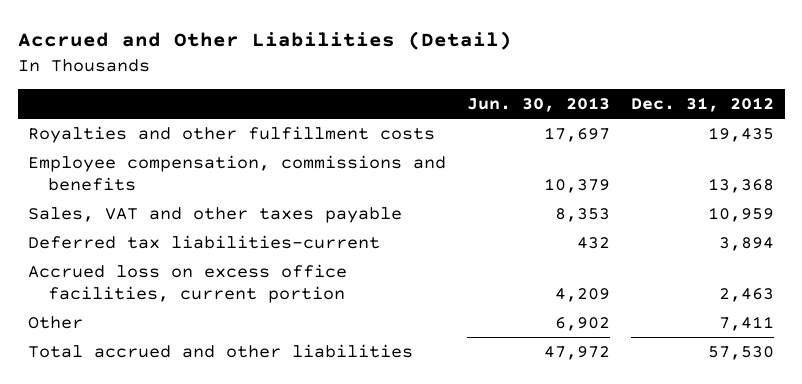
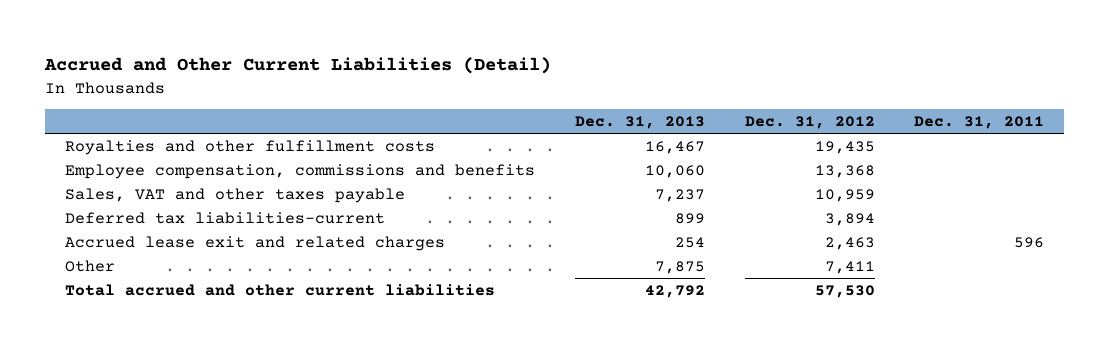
- Accrued and Other Liabilities (Detail)
+ Accrued and Other Current Liabilities (Detail)
- | Jun. 30, 2013 | Dec. 31, 2012
+ | Dec. 31, 2013 | Dec. 31, 2012 | Dec. 31, 2011
- Accrued loss on excess office facilities, current portion | 4,209 | 2,463
+ Accrued lease exit and related charges | 254 | 2,463 | 596
- Total accrued and other liabilities | 47,972 | 57,530
+ Total accrued and other current liabilities | 42,792 | 57,530 |

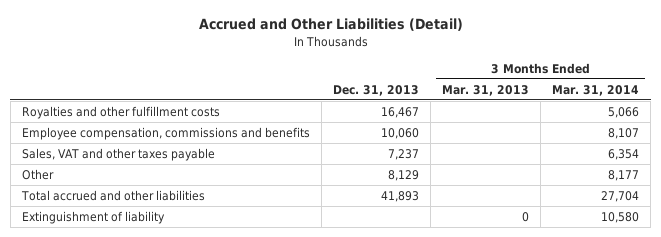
- Accrued and Other Current Liabilities (Detail)
+ Accrued and Other Liabilities (Detail)
- | Dec. 31, 2013 | Dec. 31, 2012 | Dec. 31, 2011
+ | Dec. 31, 2013 | 3 Months Ended Mar. 31, 2013 | 3 Months Ended Mar. 31, 2014
- Deferred tax liabilities-current | 899 | 3,894 |
- Accrued lease exit and related charges | 254 | 2,463 | 596
- Other | 7,875 | 7,411 |
- Total accrued and other current liabilities | 42,792 | 57,530 |
+ Other | 8,129 | | 8,177
+ Total accrued and other liabilities | 41,893 | | 27,704
+ Extinguishment of liability | | 0 | 10,580

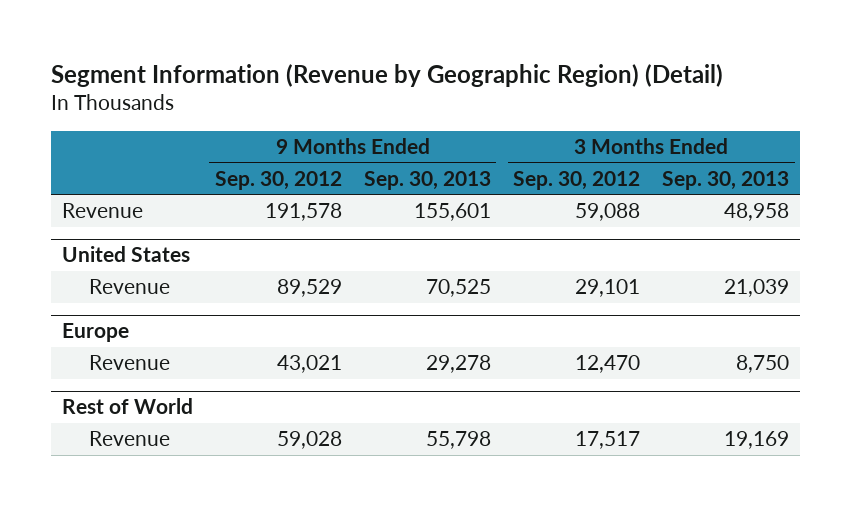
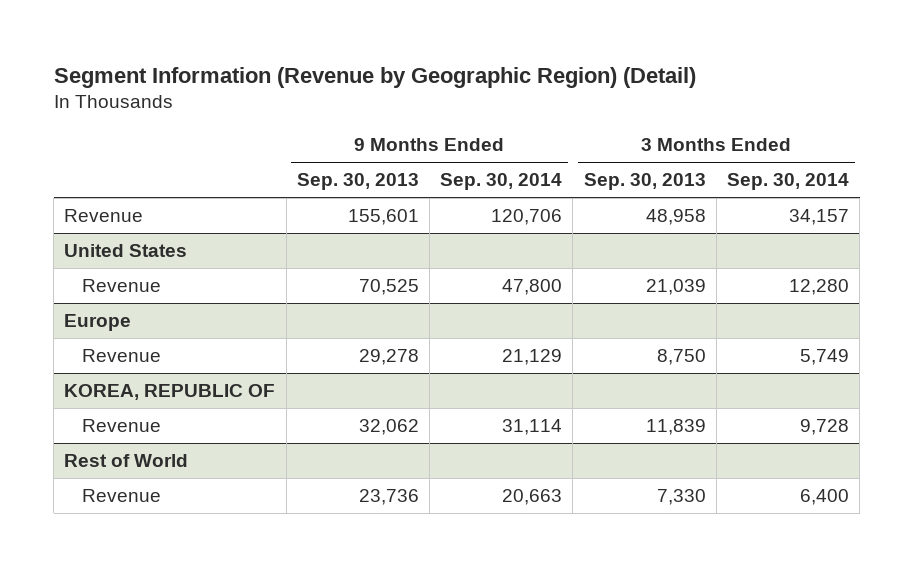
- | 9 Months Ended Sep. 30, 2012 | 9 Months Ended Sep. 30, 2013 | 3 Months Ended Sep. 30, 2012 | 3 Months Ended Sep. 30, 2013
+ | 9 Months Ended Sep. 30, 2013 | 9 Months Ended Sep. 30, 2014 | 3 Months Ended Sep. 30, 2013 | 3 Months Ended Sep. 30, 2014
+ KOREA, REPUBLIC OF
+ Revenue | 32,062 | 31,114 | 11,839 | 9,728
@ Rest of World
- Revenue | 59,028 | 55,798 | 17,517 | 19,169
+ Revenue | 23,736 | 20,663 | 7,330 | 6,400

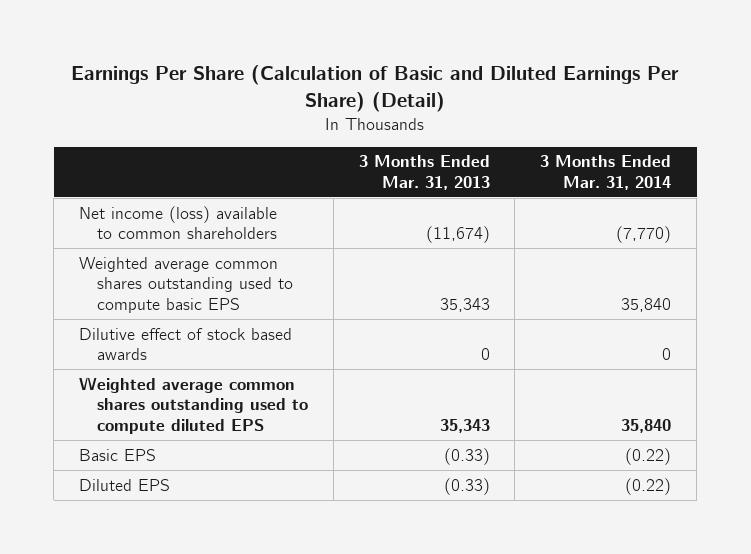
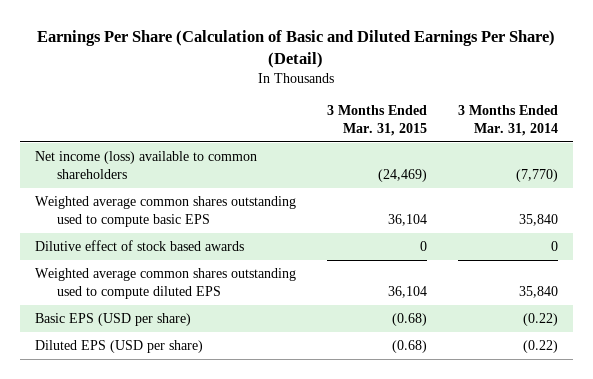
- | 3 Months Ended Mar. 31, 2013 | 3 Months Ended Mar. 31, 2014
+ | 3 Months Ended Mar. 31, 2015 | 3 Months Ended Mar. 31, 2014
- Basic EPS | (0.33) | (0.22)
- Diluted EPS | (0.33) | (0.22)
+ Basic EPS (USD per share) | (0.68) | (0.22)
+ Diluted EPS (USD per share) | (0.68) | (0.22)

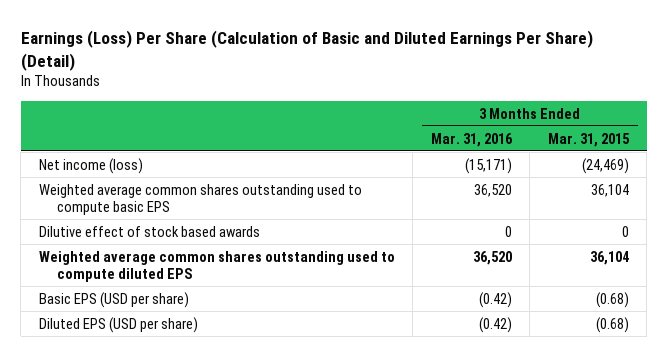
- Earnings Per Share (Calculation of Basic and Diluted Earnings Per Share) (Detail)
+ Earnings (Loss) Per Share (Calculation of Basic and Diluted Earnings Per Share) (Detail)
- | 3 Months Ended Mar. 31, 2015 | 3 Months Ended Mar. 31, 2014
+ | 3 Months Ended Mar. 31, 2016 | 3 Months Ended Mar. 31, 2015
- Net income (loss) available to common shareholders | (24,469) | (7,770)
+ Net income (loss) | (15,171) | (24,469)

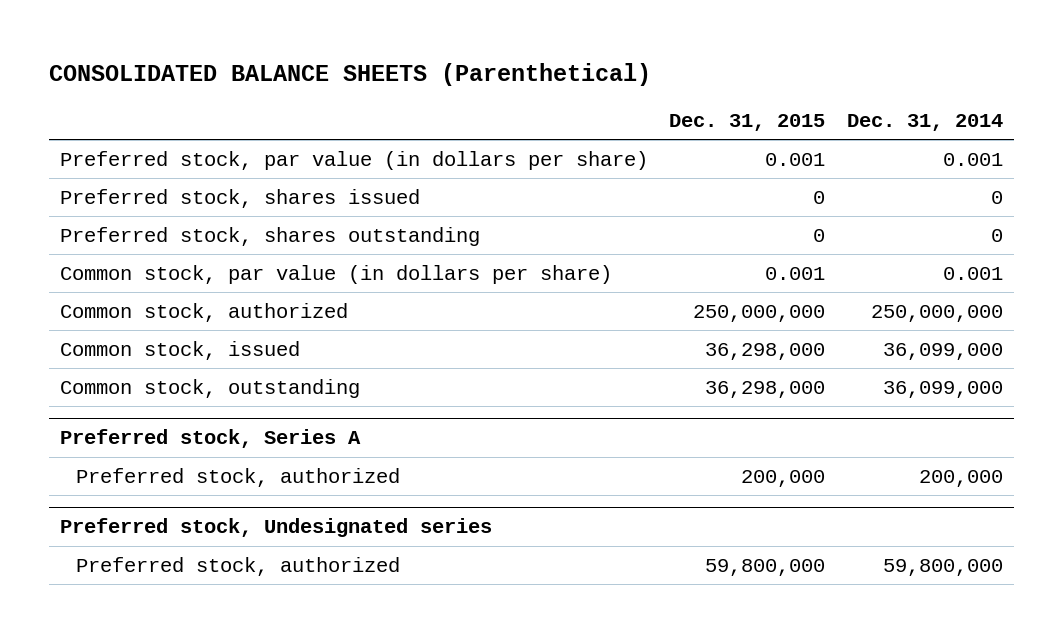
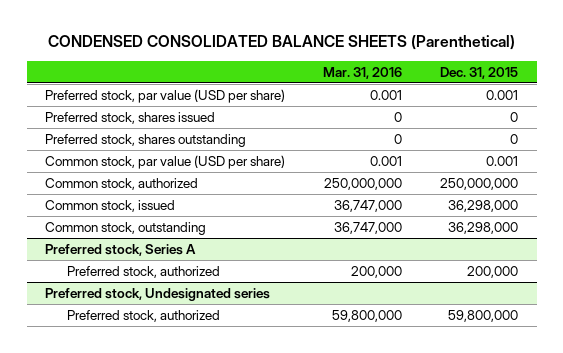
- CONSOLIDATED BALANCE SHEETS (Parenthetical)
+ CONDENSED CONSOLIDATED BALANCE SHEETS (Parenthetical)
- | Dec. 31, 2015 | Dec. 31, 2014
+ | Mar. 31, 2016 | Dec. 31, 2015
- Preferred stock, par value (in dollars per share) | 0.001 | 0.001
+ Preferred stock, par value (USD per share) | 0.001 | 0.001
- Common stock, par value (in dollars per share) | 0.001 | 0.001
+ Common stock, par value (USD per share) | 0.001 | 0.001

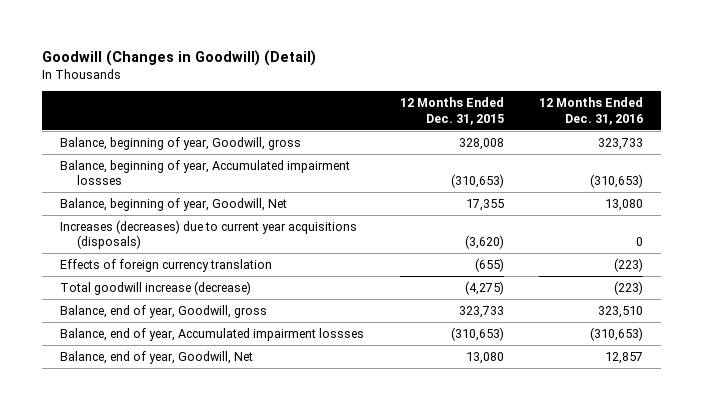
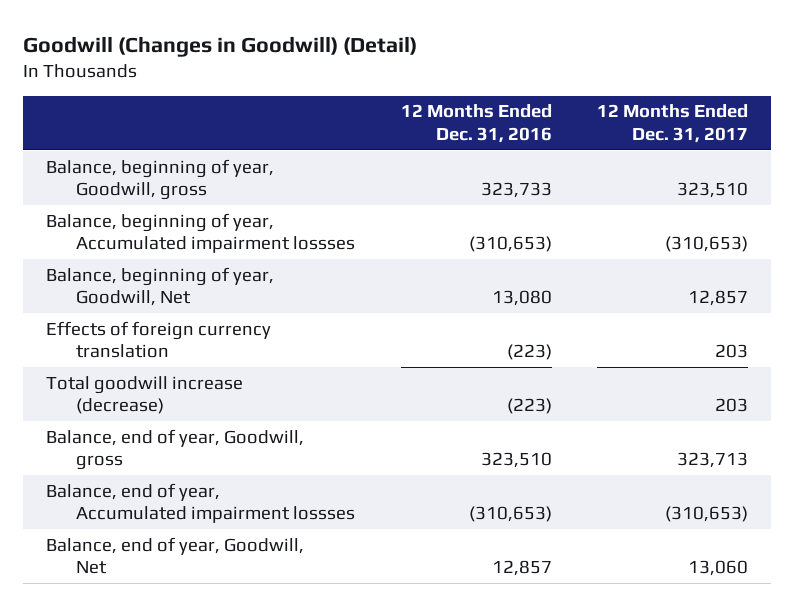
- | 12 Months Ended Dec. 31, 2015 | 12 Months Ended Dec. 31, 2016
+ | 12 Months Ended Dec. 31, 2016 | 12 Months Ended Dec. 31, 2017
- Increases (decreases) due to current year acquisitions (disposals) | (3,620) | 0

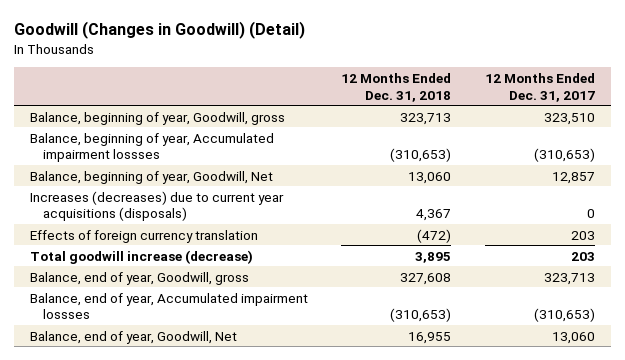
- | 12 Months Ended Dec. 31, 2016 | 12 Months Ended Dec. 31, 2017
+ | 12 Months Ended Dec. 31, 2018 | 12 Months Ended Dec. 31, 2017
+ Increases (decreases) due to current year acquisitions (disposals) | 4,367 | 0

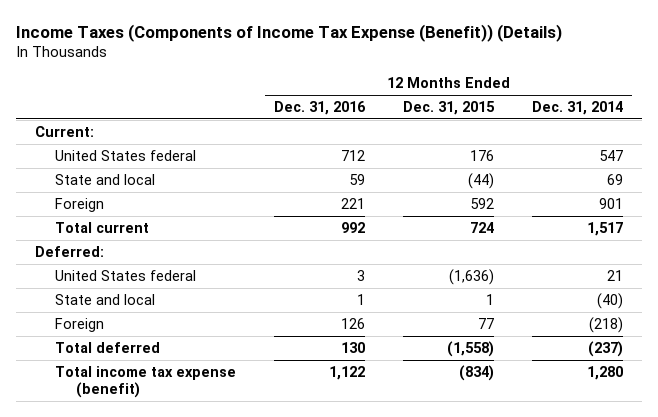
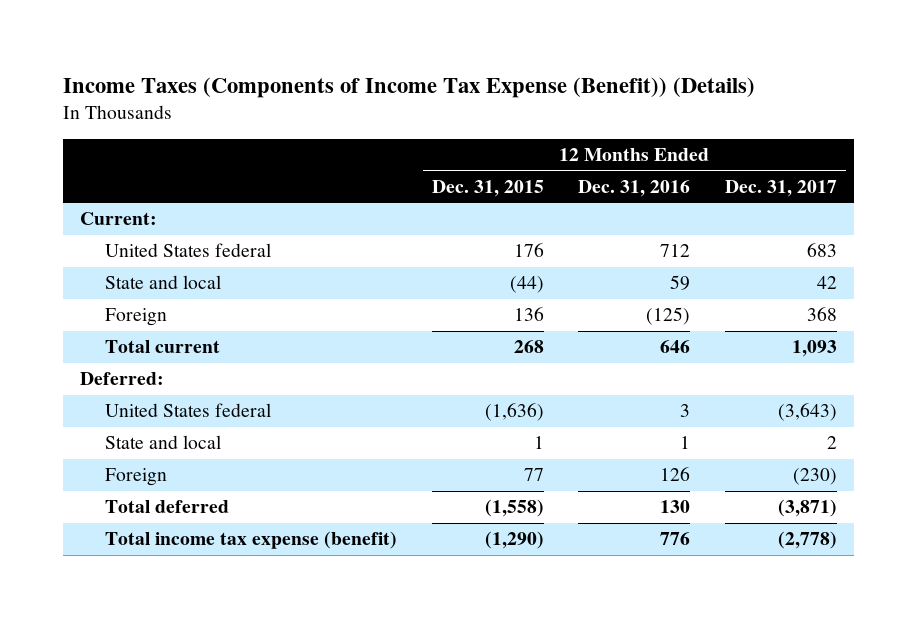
- | 12 Months Ended Dec. 31, 2016 | 12 Months Ended Dec. 31, 2015 | 12 Months Ended Dec. 31, 2014
+ | 12 Months Ended Dec. 31, 2015 | 12 Months Ended Dec. 31, 2016 | 12 Months Ended Dec. 31, 2017
- Foreign | 221 | 592 | 901
- Total current | 992 | 724 | 1,517
+ Foreign | 136 | (125) | 368
+ Total current | 268 | 646 | 1,093
- Total income tax expense (benefit) | 1,122 | (834) | 1,280
+ Total income tax expense (benefit) | (1,290) | 776 | (2,778)

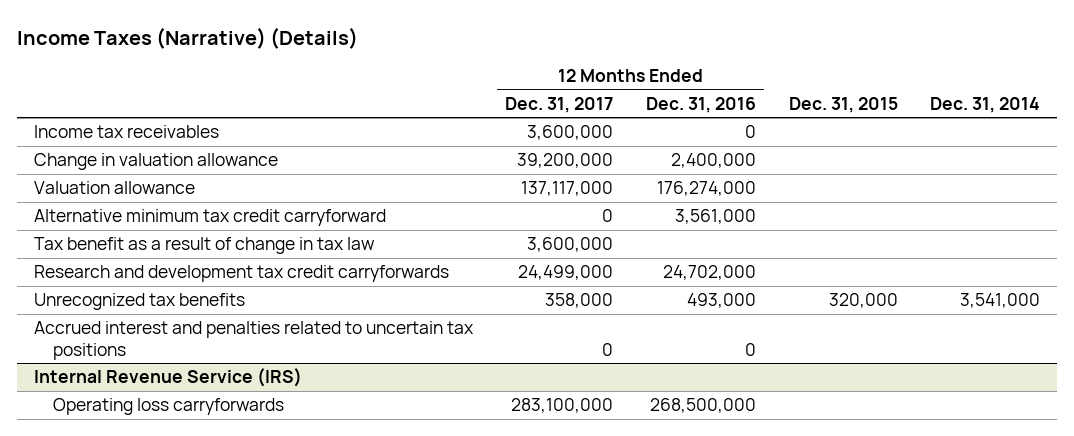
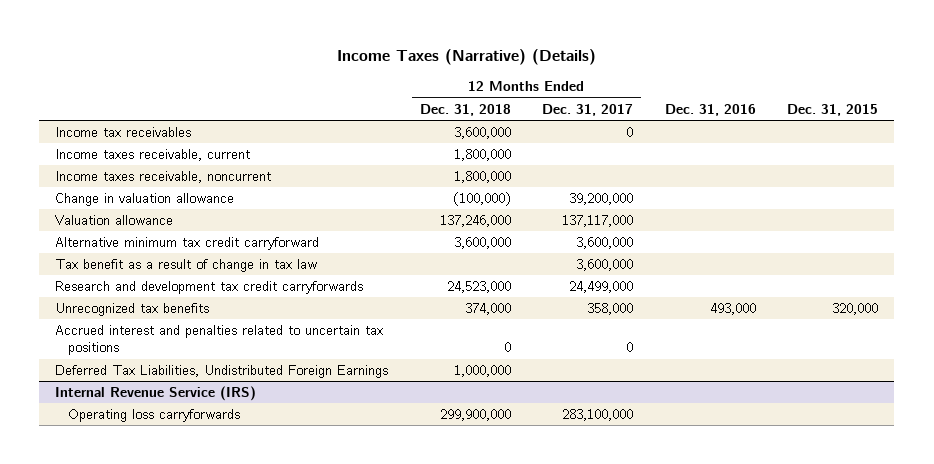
- | 12 Months Ended Dec. 31, 2017 | 12 Months Ended Dec. 31, 2016 | Dec. 31, 2015 | Dec. 31, 2014
+ | 12 Months Ended Dec. 31, 2018 | 12 Months Ended Dec. 31, 2017 | Dec. 31, 2016 | Dec. 31, 2015
- Income tax receivables | 3,600,000 | 0 | |
+ Income tax receivables | 3,600,000 | 0 | |
+ Income taxes receivable, current | 1,800,000 | | |
+ Income taxes receivable, noncurrent | 1,800,000 | | |
- Alternative minimum tax credit carryforward | 0 | 3,561,000 | |
+ Alternative minimum tax credit carryforward | 3,600,000 | 3,600,000 | |
+ Deferred Tax Liabilities, Undistributed Foreign Earnings | 1,000,000 | | |

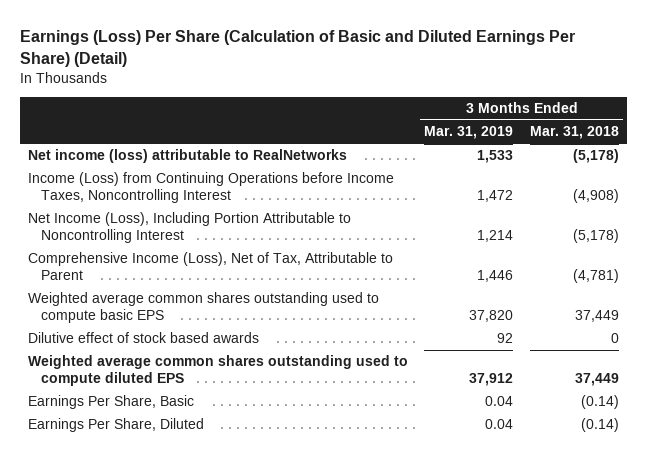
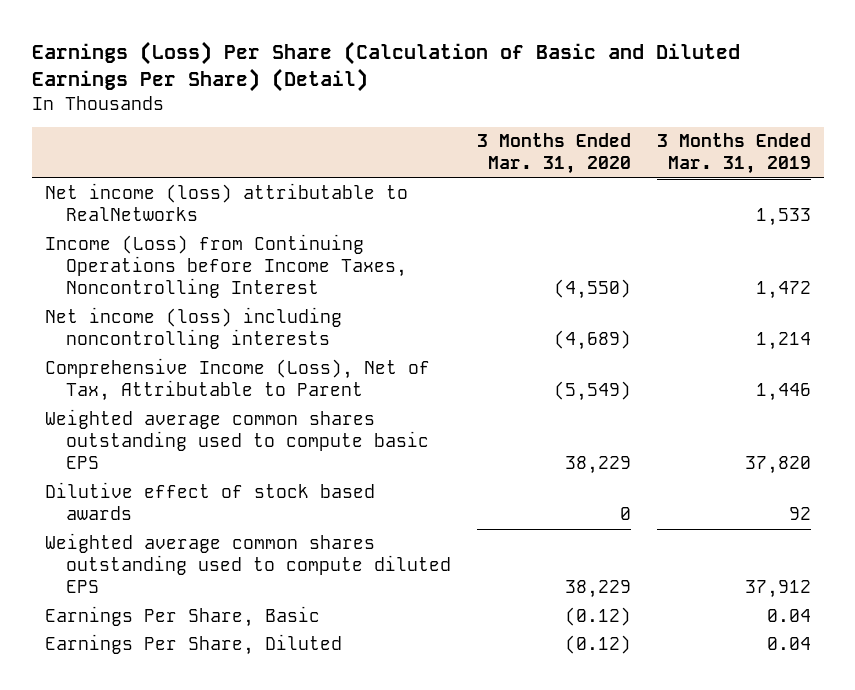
- | 3 Months Ended Mar. 31, 2019 | 3 Months Ended Mar. 31, 2018
+ | 3 Months Ended Mar. 31, 2020 | 3 Months Ended Mar. 31, 2019
- Net Income (Loss), Including Portion Attributable to Noncontrolling Interest | 1,214 | (5,178)
+ Net income (loss) including noncontrolling interests | (4,689) | 1,214

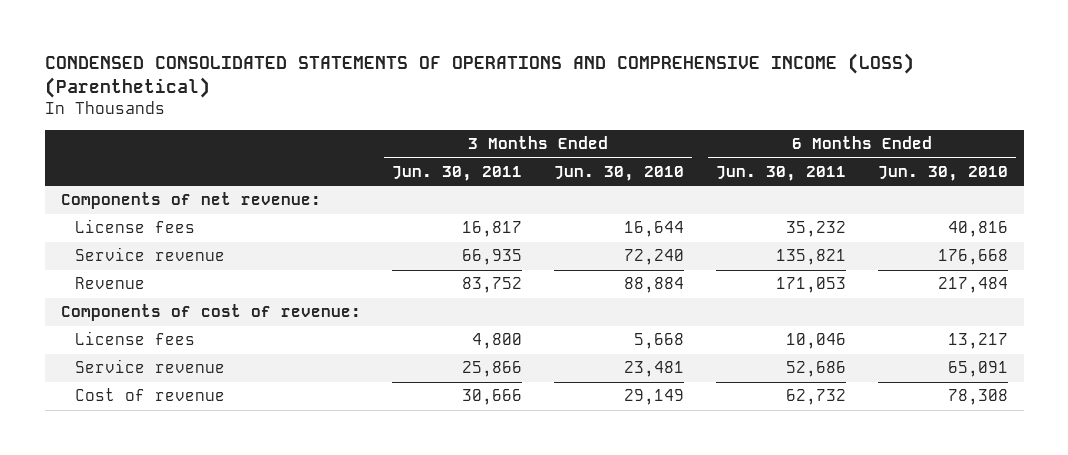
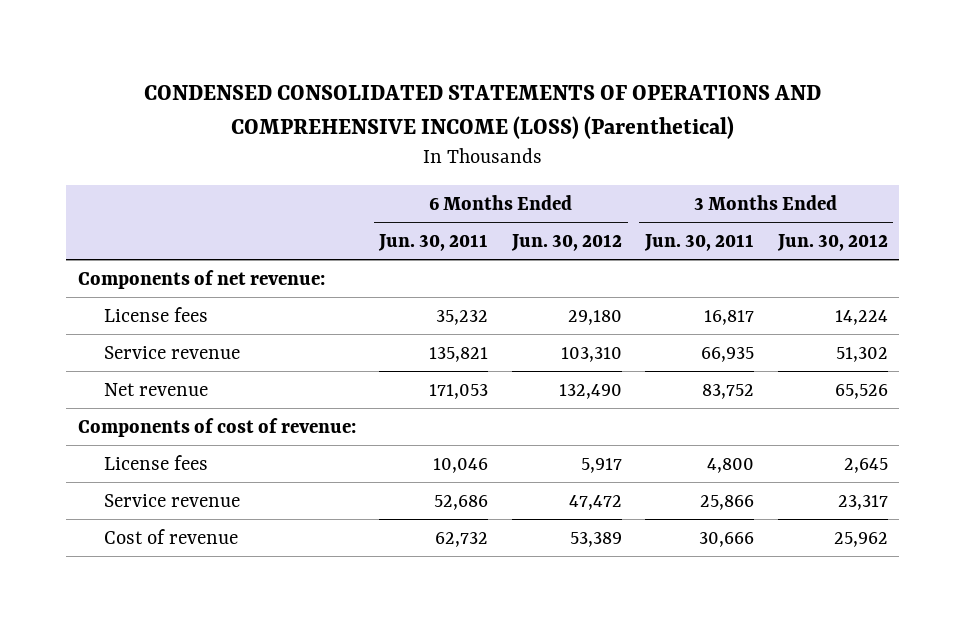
- | 3 Months Ended Jun. 30, 2011 | 3 Months Ended Jun. 30, 2010 | 6 Months Ended Jun. 30, 2011 | 6 Months Ended Jun. 30, 2010
+ | 6 Months Ended Jun. 30, 2011 | 6 Months Ended Jun. 30, 2012 | 3 Months Ended Jun. 30, 2011 | 3 Months Ended Jun. 30, 2012
- Revenue | 83,752 | 88,884 | 171,053 | 217,484
+ Net revenue | 171,053 | 132,490 | 83,752 | 65,526

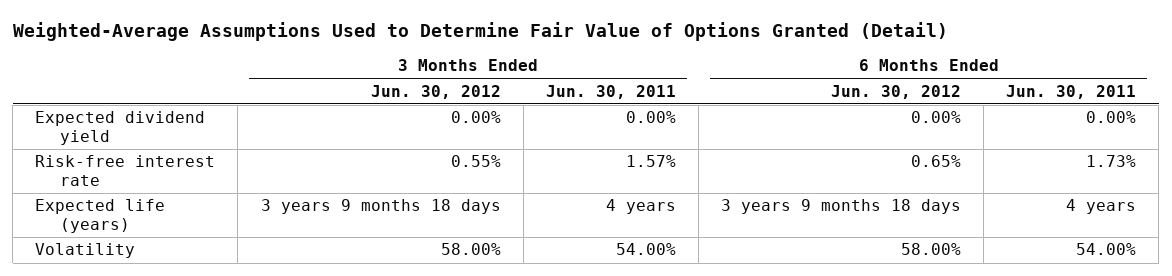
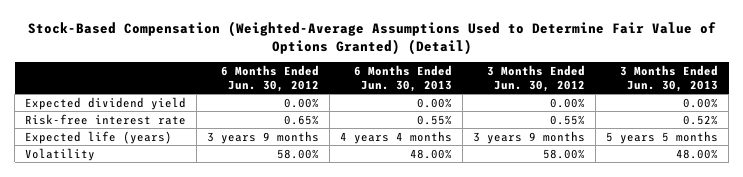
- Weighted-Average Assumptions Used to Determine Fair Value of Options Granted (Detail)
+ Stock-Based Compensation (Weighted-Average Assumptions Used to Determine Fair Value of Options Granted) (Detail)
- | 3 Months Ended Jun. 30, 2012 | 3 Months Ended Jun. 30, 2011 | 6 Months Ended Jun. 30, 2012 | 6 Months Ended Jun. 30, 2011
+ | 6 Months Ended Jun. 30, 2012 | 6 Months Ended Jun. 30, 2013 | 3 Months Ended Jun. 30, 2012 | 3 Months Ended Jun. 30, 2013
- Expected life (years) | 3 years 9 months 18 days | 4 years | 3 years 9 months 18 days | 4 years
+ Expected life (years) | 3 years 9 months | 4 years 4 months | 3 years 9 months | 5 years 5 months

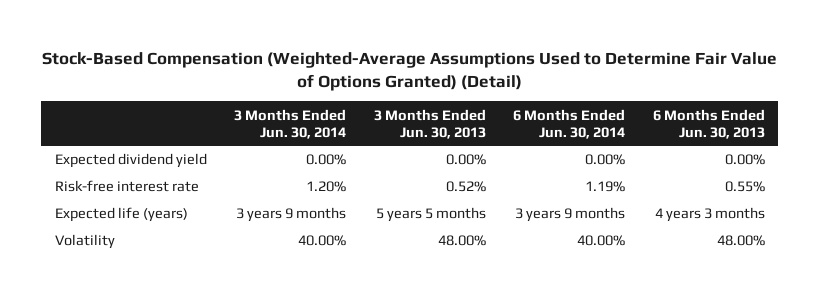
- | 6 Months Ended Jun. 30, 2012 | 6 Months Ended Jun. 30, 2013 | 3 Months Ended Jun. 30, 2012 | 3 Months Ended Jun. 30, 2013
+ | 3 Months Ended Jun. 30, 2014 | 3 Months Ended Jun. 30, 2013 | 6 Months Ended Jun. 30, 2014 | 6 Months Ended Jun. 30, 2013
- Expected life (years) | 3 years 9 months | 4 years 4 months | 3 years 9 months | 5 years 5 months
+ Expected life (years) | 3 years 9 months | 5 years 5 months | 3 years 9 months | 4 years 3 months

